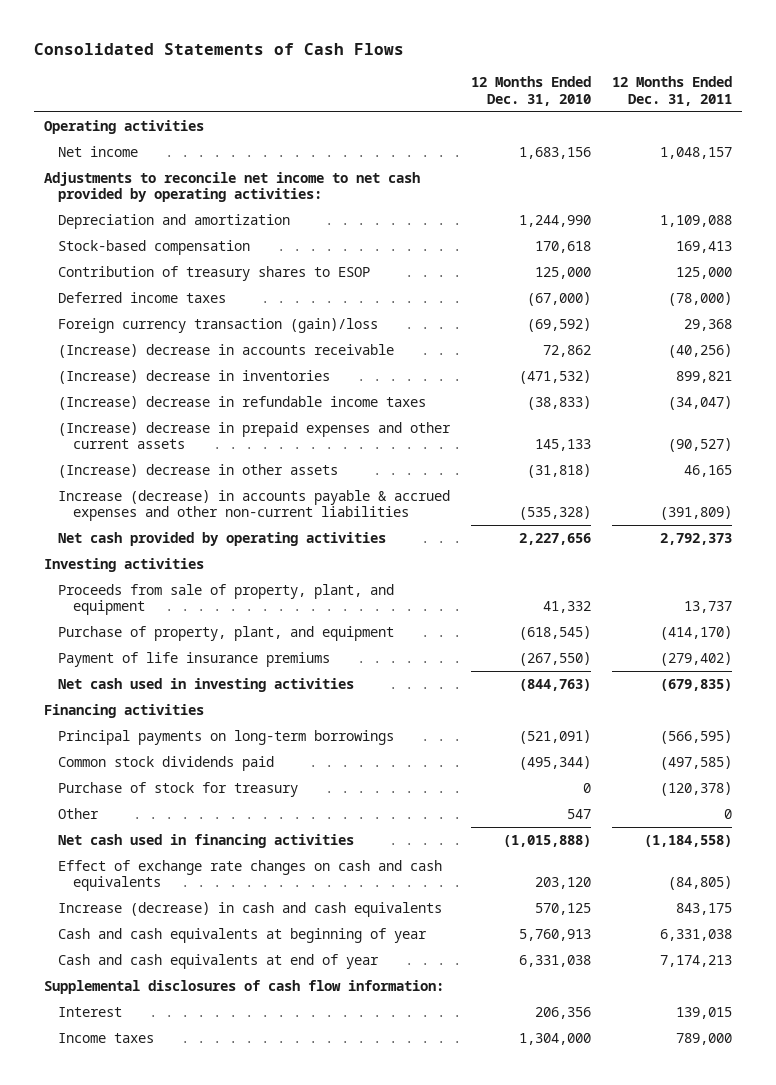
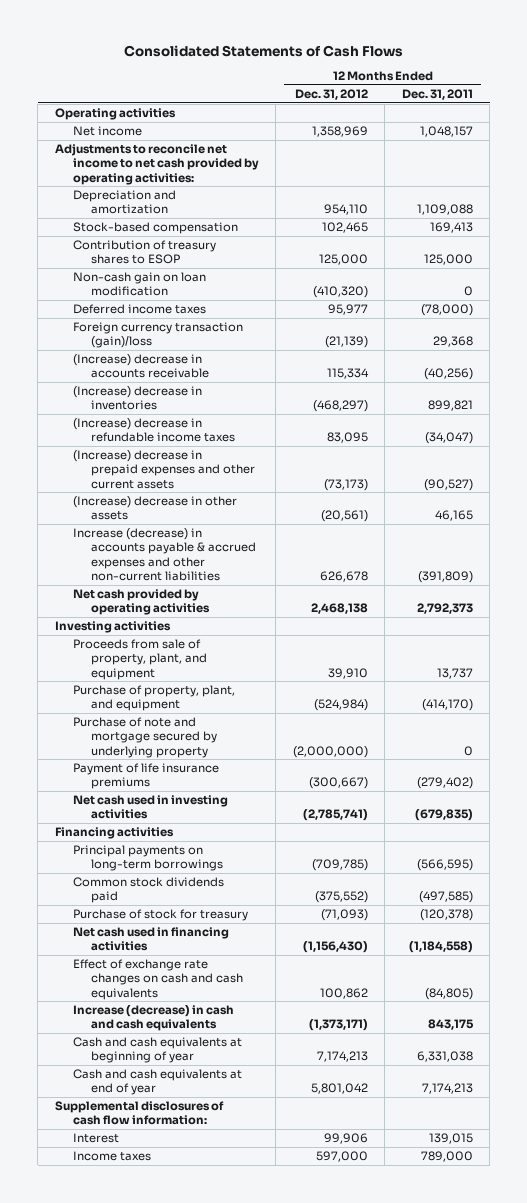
- | 12 Months Ended Dec. 31, 2010 | 12 Months Ended Dec. 31, 2011
+ | 12 Months Ended Dec. 31, 2012 | 12 Months Ended Dec. 31, 2011
+ Non-cash gain on loan modification | (410,320) | 0
+ Purchase of note and mortgage secured by underlying property | (2,000,000) | 0
- Other | 547 | 0

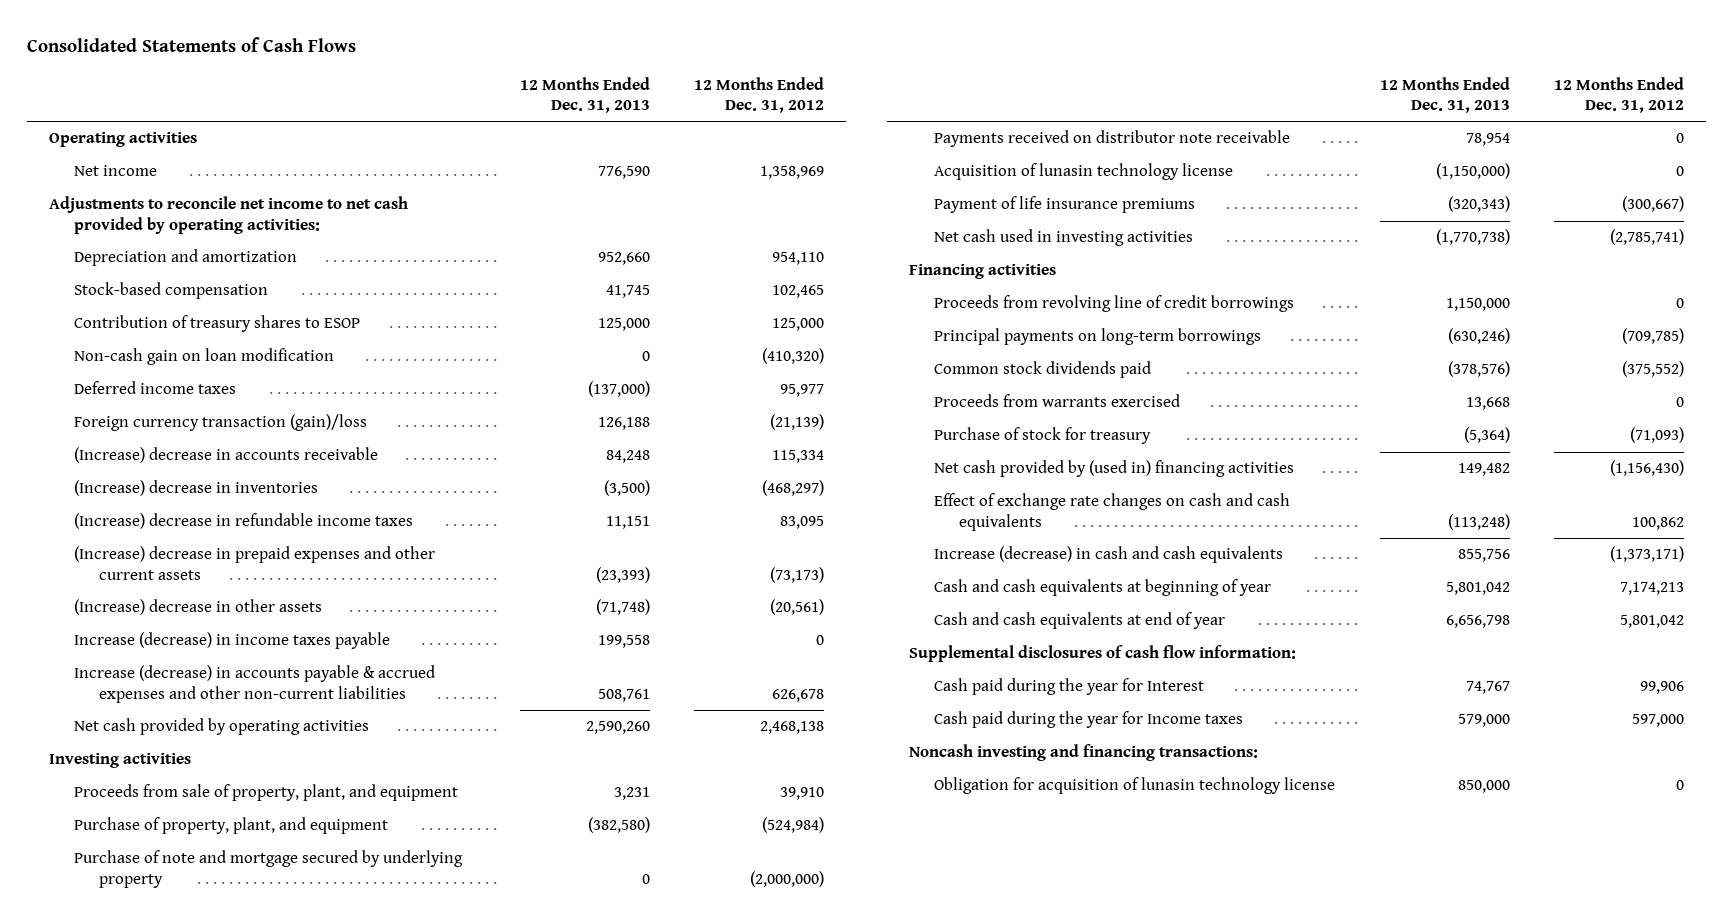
- | 12 Months Ended Dec. 31, 2012 | 12 Months Ended Dec. 31, 2011
+ | 12 Months Ended Dec. 31, 2013 | 12 Months Ended Dec. 31, 2012
+ Increase (decrease) in income taxes payable | 199,558 | 0
+ Payments received on distributor note receivable | 78,954 | 0
+ Acquisition of lunasin technology license | (1,150,000) | 0
+ Proceeds from revolving line of credit borrowings | 1,150,000 | 0
+ Proceeds from warrants exercised | 13,668 | 0
- Net cash used in financing activities | (1,156,430) | (1,184,558)
+ Net cash provided by (used in) financing activities | 149,482 | (1,156,430)
- Interest | 99,906 | 139,015
- Income taxes | 597,000 | 789,000
+ Cash paid during the year for Interest | 74,767 | 99,906
+ Cash paid during the year for Income taxes | 579,000 | 597,000
+ Noncash investing and financing transactions:
+ Obligation for acquisition of lunasin technology license | 850,000 | 0

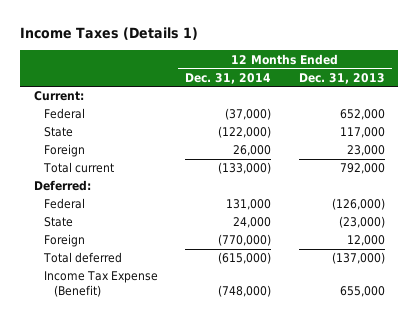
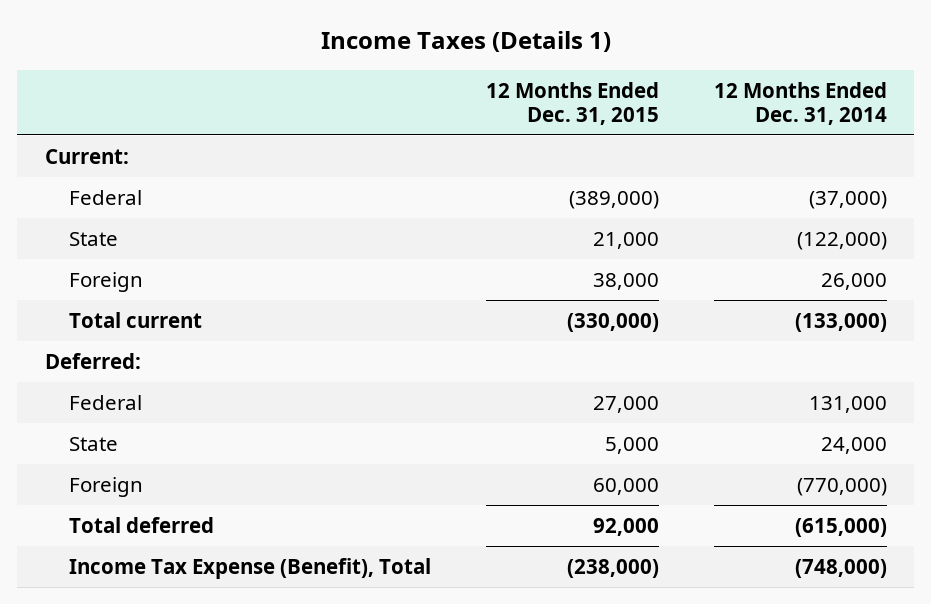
- | 12 Months Ended Dec. 31, 2014 | 12 Months Ended Dec. 31, 2013
+ | 12 Months Ended Dec. 31, 2015 | 12 Months Ended Dec. 31, 2014
- Income Tax Expense (Benefit) | (748,000) | 655,000
+ Income Tax Expense (Benefit), Total | (238,000) | (748,000)

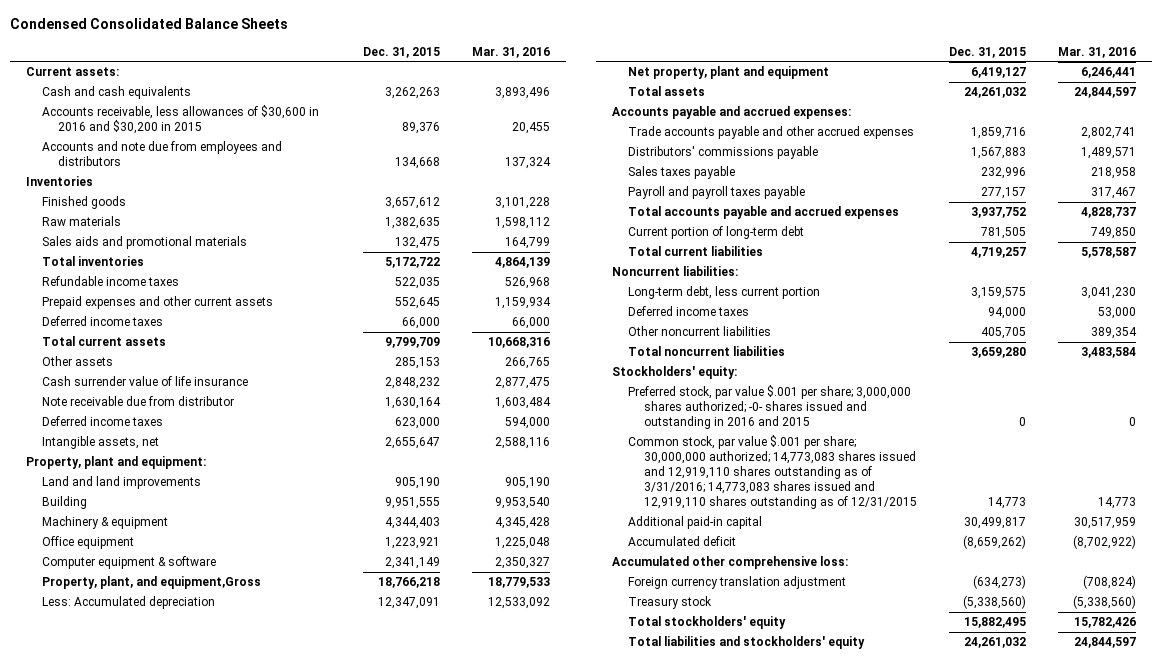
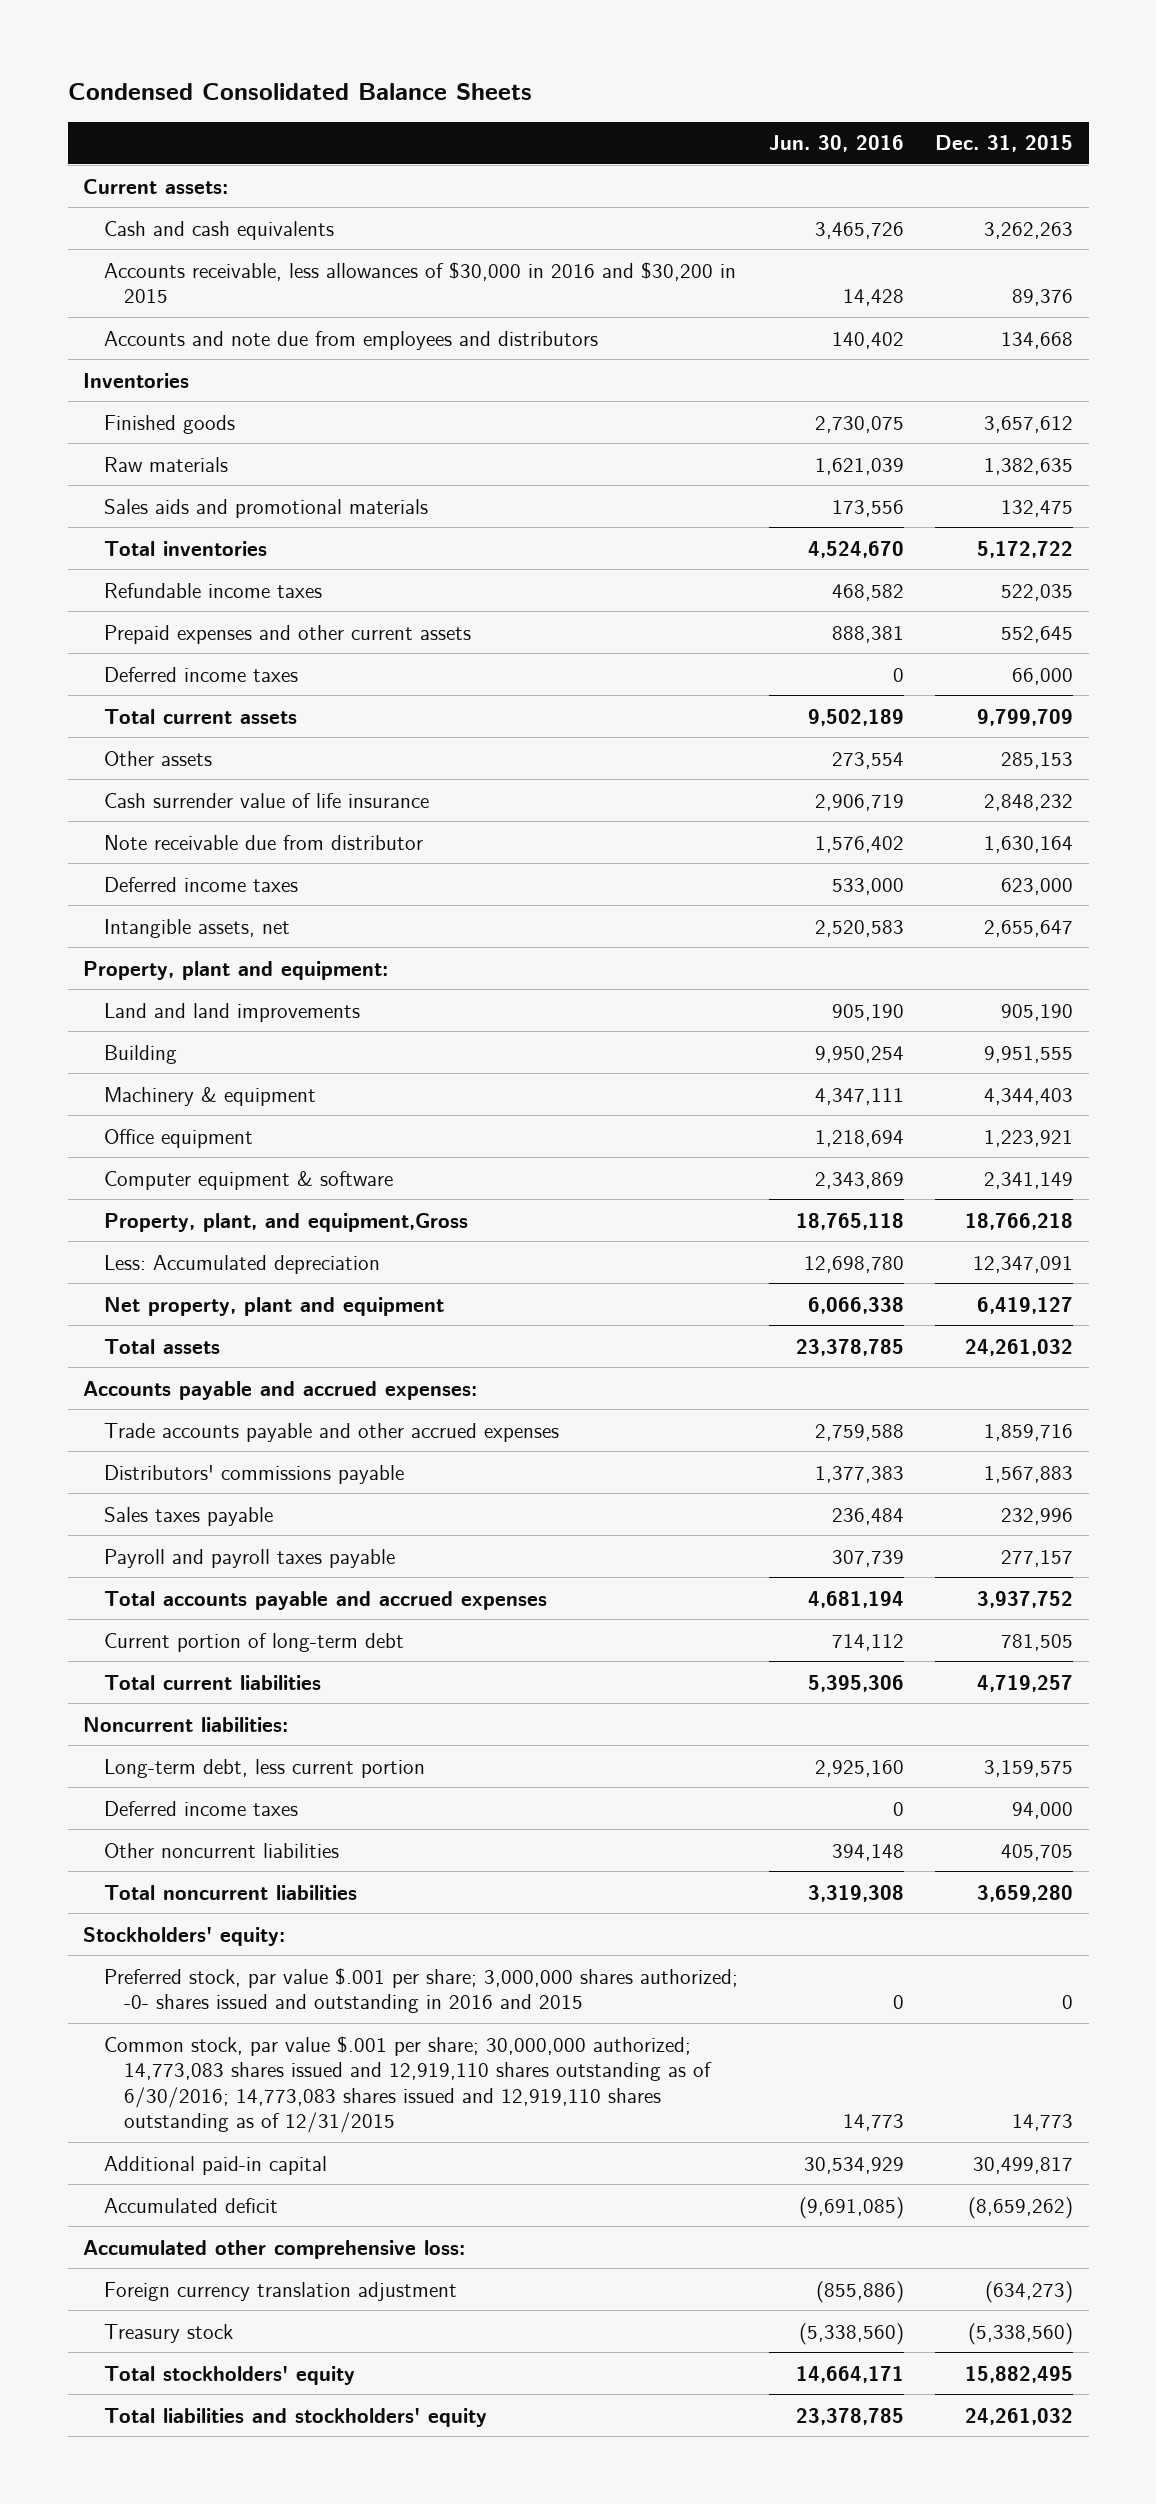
- | Dec. 31, 2015 | Mar. 31, 2016
+ | Jun. 30, 2016 | Dec. 31, 2015
- Accounts receivable, less allowances of $30,600 in 2016 and $30,200 in 2015 | 89,376 | 20,455
+ Accounts receivable, less allowances of $30,000 in 2016 and $30,200 in 2015 | 14,428 | 89,376
- Common stock, par value $.001 per share; 30,000,000 authorized; 14,773,083 shares issued and 12,919,110 shares outstanding as of 3/31/2016; 14,773,083 shares issued and 12,919,110 shares outstanding as of 12/31/2015 | 14,773 | 14,773
+ Common stock, par value $.001 per share; 30,000,000 authorized; 14,773,083 shares issued and 12,919,110 shares outstanding as of 6/30/2016; 14,773,083 shares issued and 12,919,110 shares outstanding as of 12/31/2015 | 14,773 | 14,773

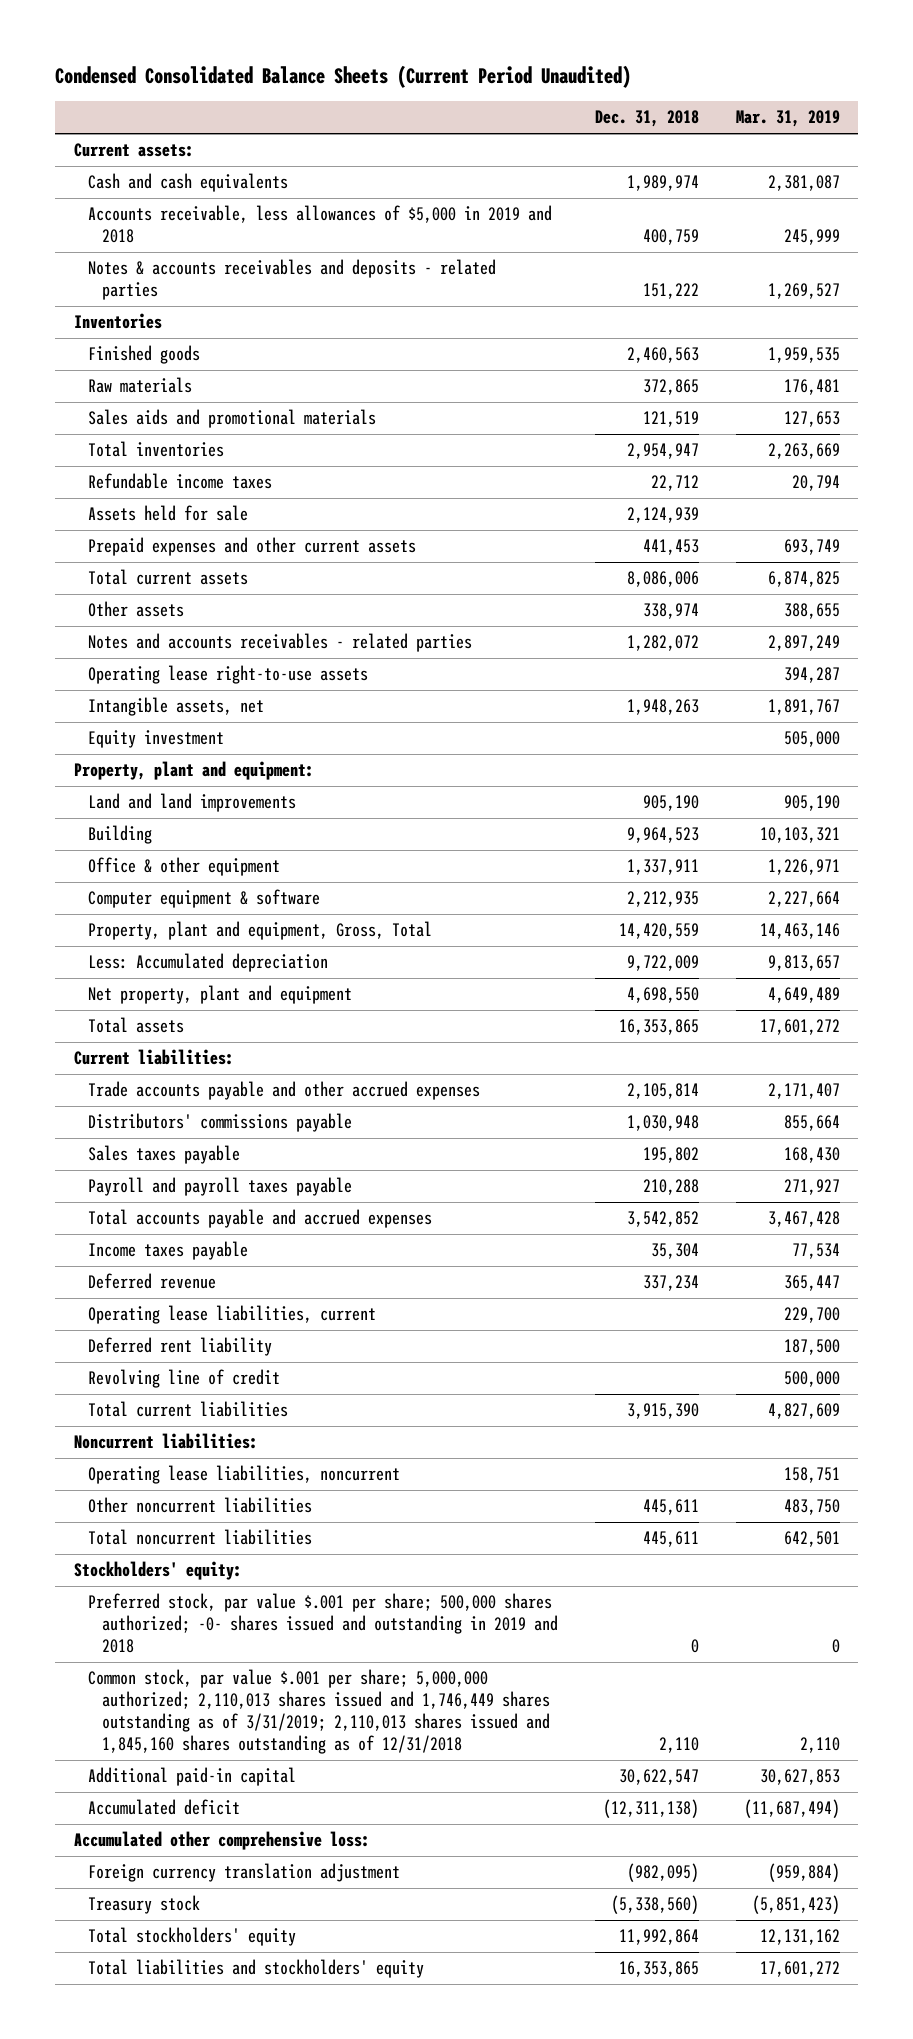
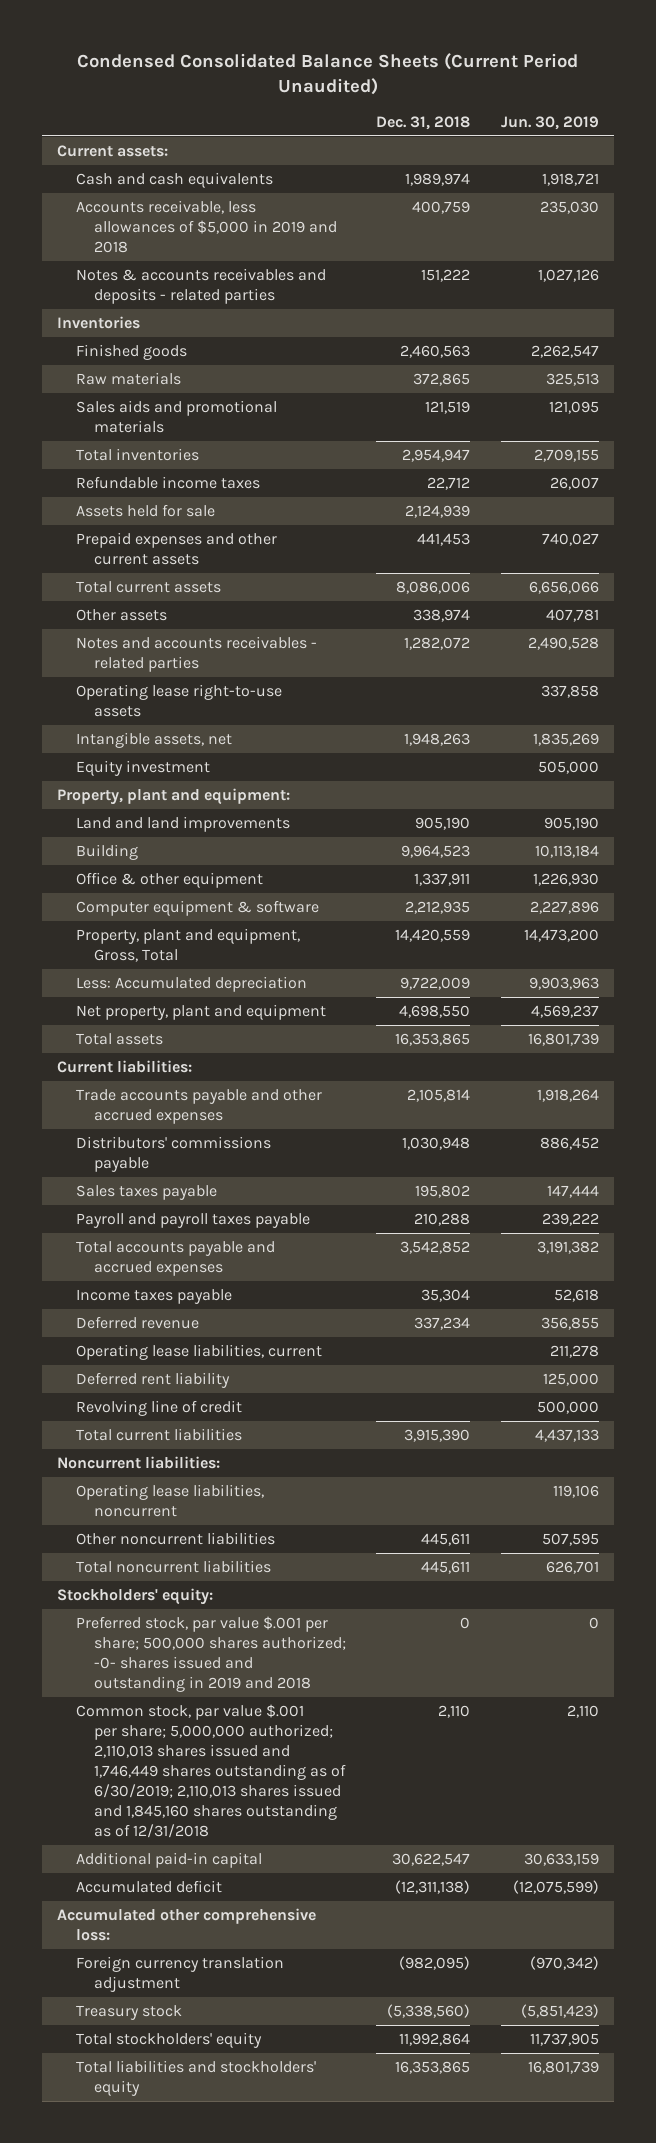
- | Dec. 31, 2018 | Mar. 31, 2019
+ | Dec. 31, 2018 | Jun. 30, 2019
- Common stock, par value $.001 per share; 5,000,000 authorized; 2,110,013 shares issued and 1,746,449 shares outstanding as of 3/31/2019; 2,110,013 shares issued and 1,845,160 shares outstanding as of 12/31/2018 | 2,110 | 2,110
+ Common stock, par value $.001 per share; 5,000,000 authorized; 2,110,013 shares issued and 1,746,449 shares outstanding as of 6/30/2019; 2,110,013 shares issued and 1,845,160 shares outstanding as of 12/31/2018 | 2,110 | 2,110

